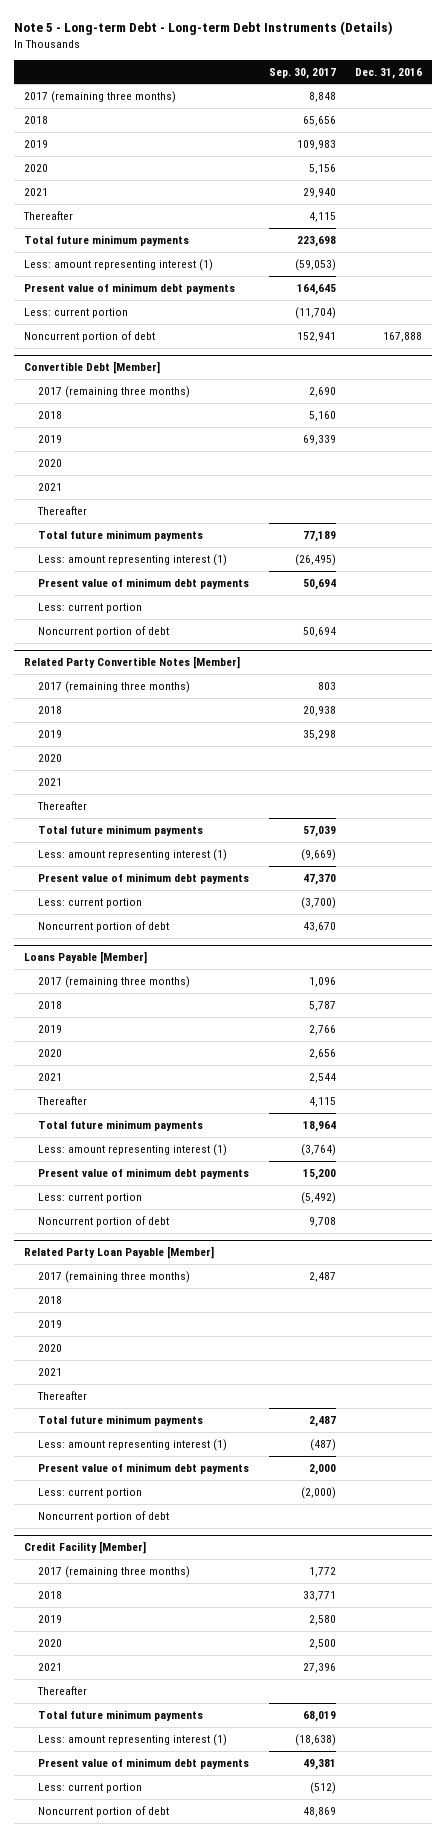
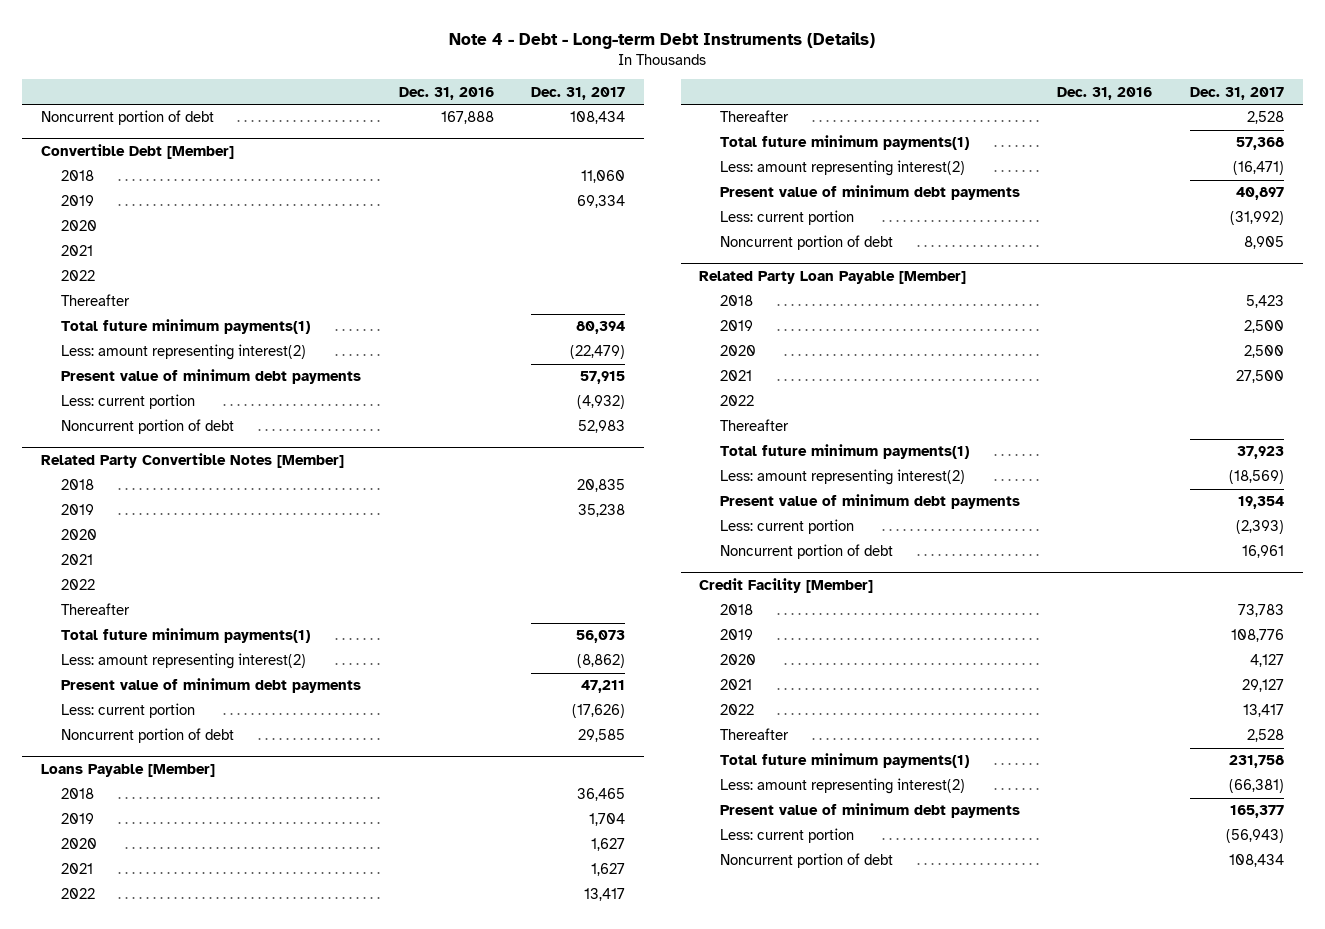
- Note 5 - Long-term Debt - Long-term Debt Instruments (Details)
+ Note 4 - Debt - Long-term Debt Instruments (Details)
- | Sep. 30, 2017 | Dec. 31, 2016
+ | Dec. 31, 2016 | Dec. 31, 2017
- 2017 (remaining three months) | 8,848 |
- 2018 | 65,656 |
- 2019 | 109,983 |
- 2020 | 5,156 |
- 2021 | 29,940 |
- Thereafter | 4,115 |
- Total future minimum payments | 223,698 |
- Less: amount representing interest (1) | (59,053) |
- Present value of minimum debt payments | 164,645 |
- Less: current portion | (11,704) |
@ Convertible Debt [Member]
- 2017 (remaining three months) | 2,690 |
+ 2022
- Total future minimum payments | 77,189 |
- Less: amount representing interest (1) | (26,495) |
+ Total future minimum payments(1) | | 80,394
+ Less: amount representing interest(2) | | (22,479)
@ Related Party Convertible Notes [Member]
- 2017 (remaining three months) | 803 |
+ 2022
- Total future minimum payments | 57,039 |
- Less: amount representing interest (1) | (9,669) |
+ Total future minimum payments(1) | | 56,073
+ Less: amount representing interest(2) | | (8,862)
@ Loans Payable [Member]
- 2017 (remaining three months) | 1,096 |
+ 2022 | | 13,417
- Total future minimum payments | 18,964 |
- Less: amount representing interest (1) | (3,764) |
+ Total future minimum payments(1) | | 57,368
+ Less: amount representing interest(2) | | (16,471)
@ Related Party Loan Payable [Member]
- 2017 (remaining three months) | 2,487 |
+ 2022
- Total future minimum payments | 2,487 |
- Less: amount representing interest (1) | (487) |
+ Total future minimum payments(1) | | 37,923
+ Less: amount representing interest(2) | | (18,569)
@ Credit Facility [Member]
- 2017 (remaining three months) | 1,772 |
+ 2022 | | 13,417
- Total future minimum payments | 68,019 |
- Less: amount representing interest (1) | (18,638) |
+ Total future minimum payments(1) | | 231,758
+ Less: amount representing interest(2) | | (66,381)

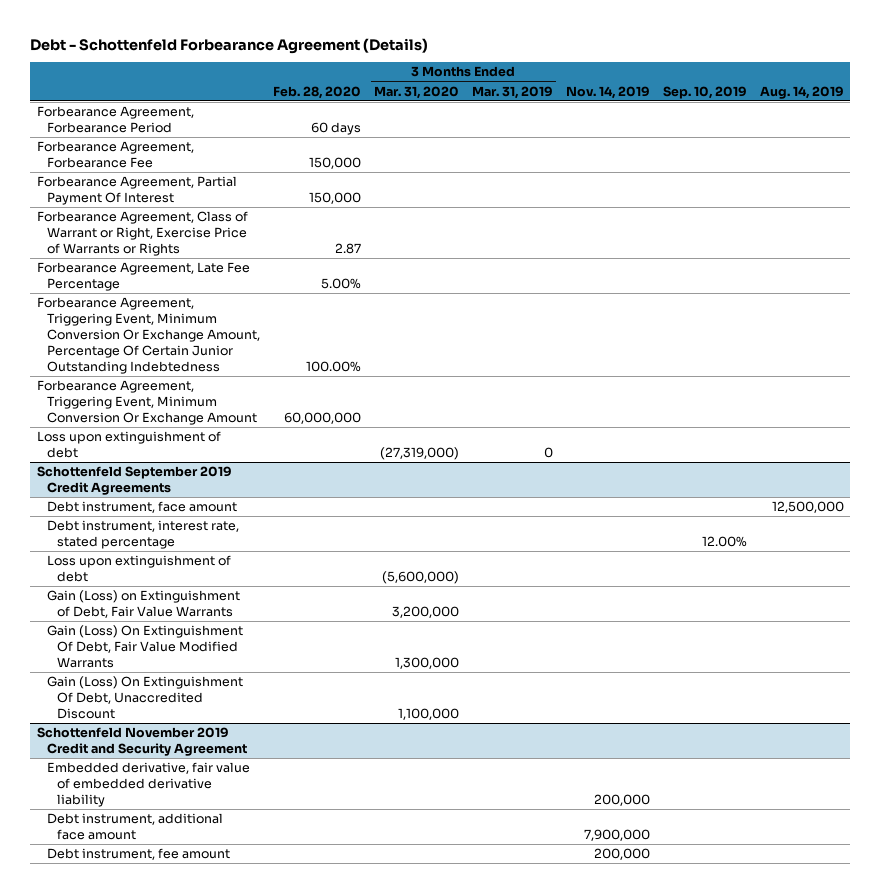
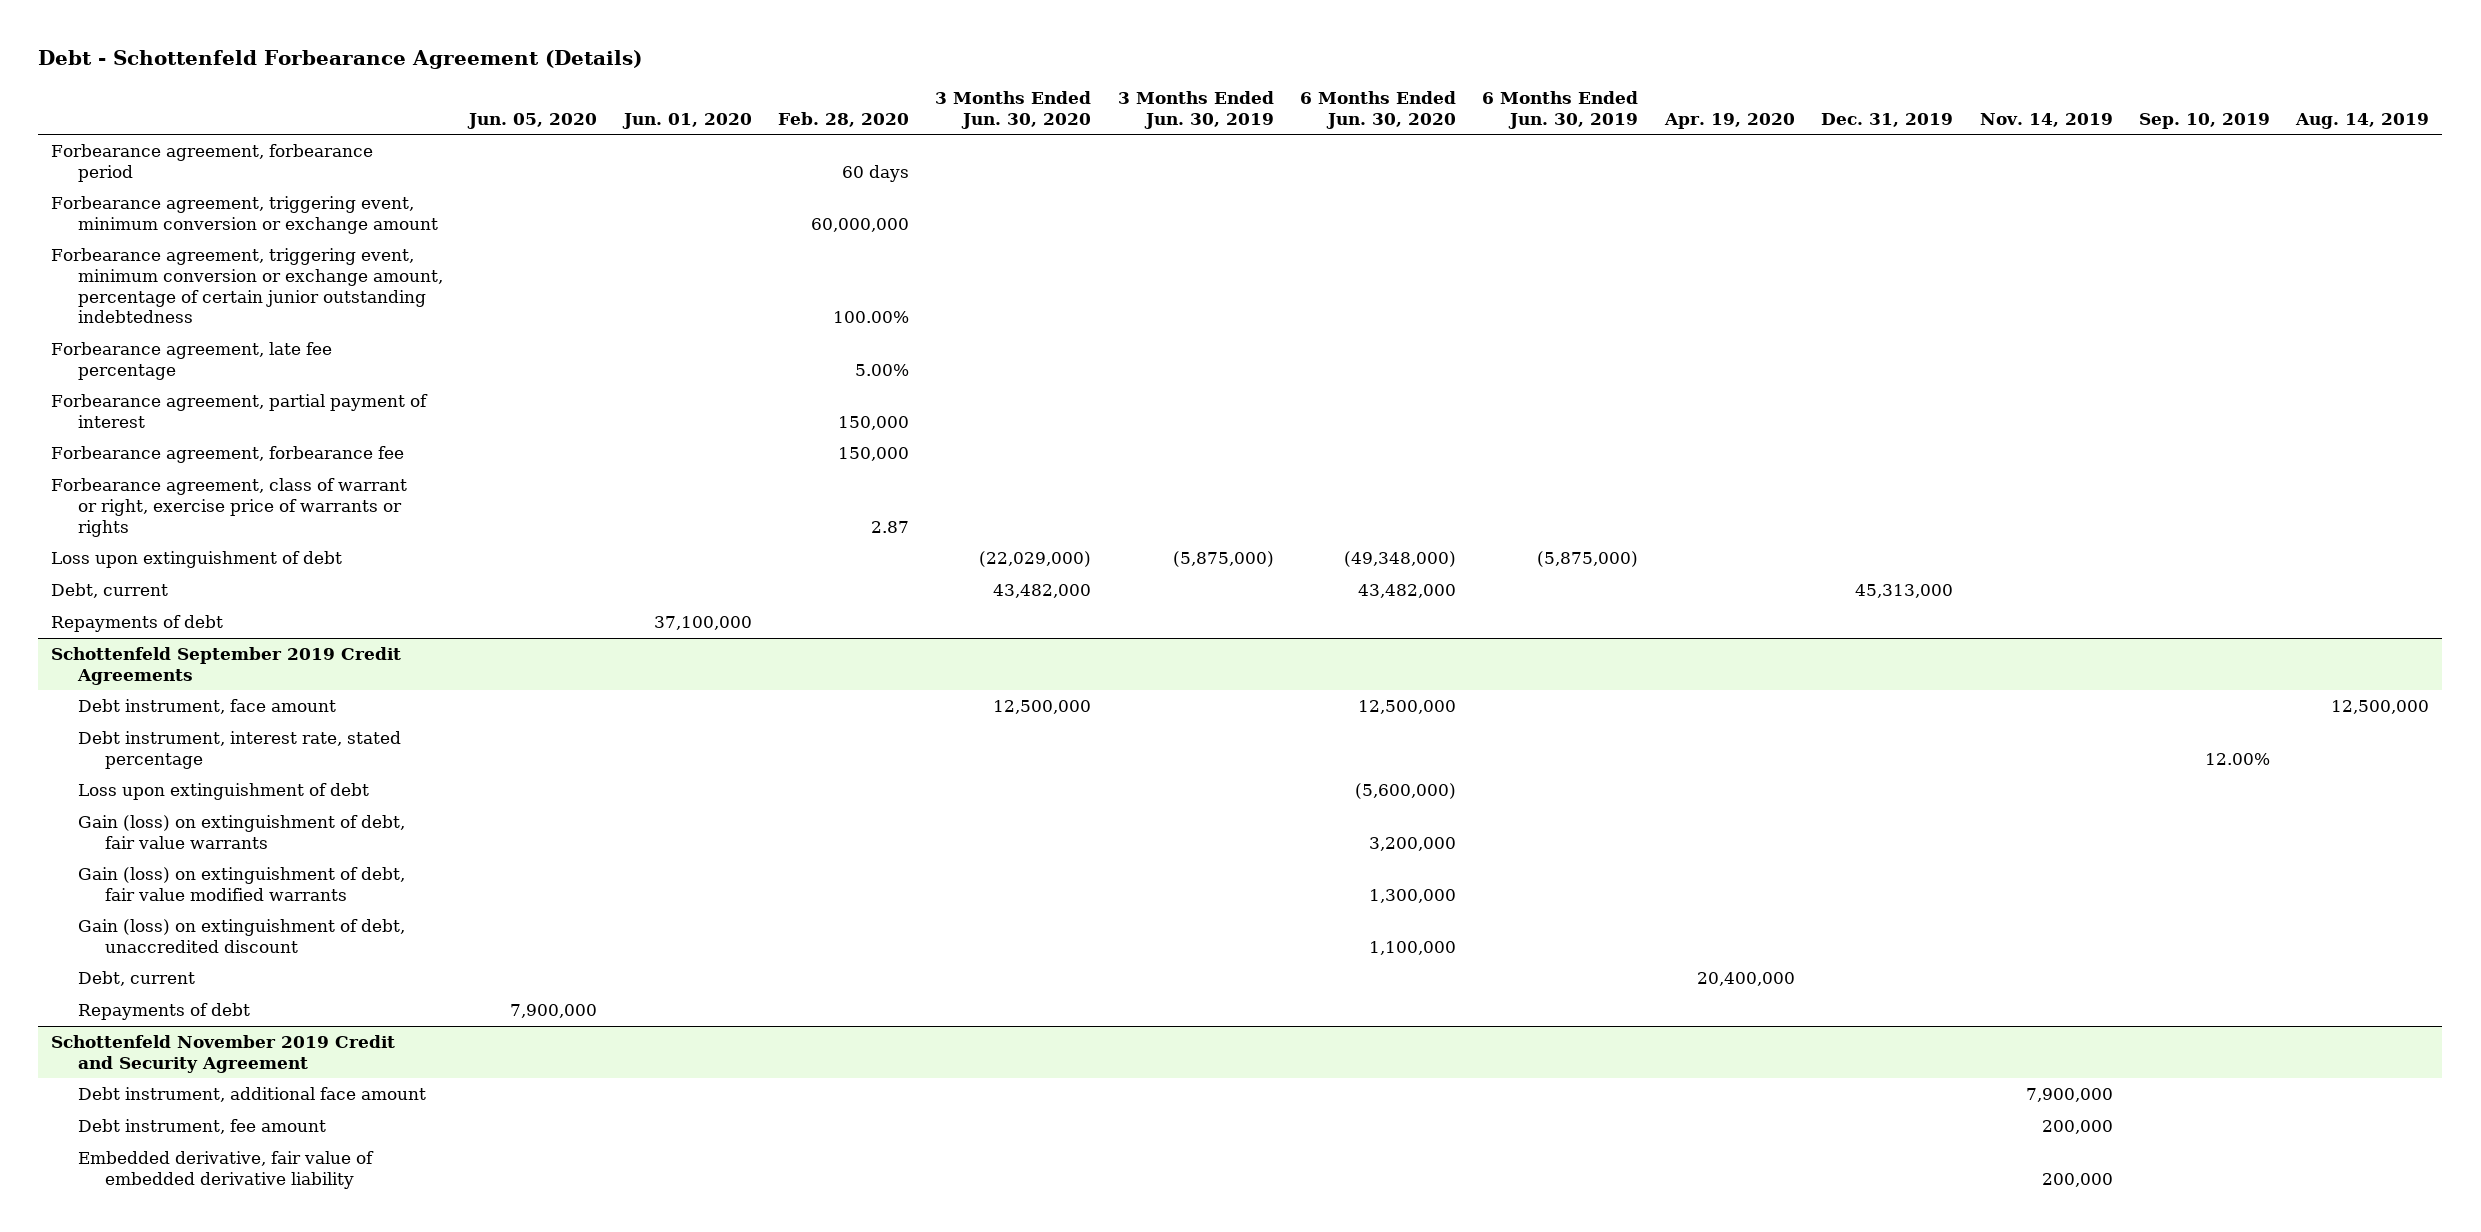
- | Feb. 28, 2020 | 3 Months Ended Mar. 31, 2020 | 3 Months Ended Mar. 31, 2019 | Nov. 14, 2019 | Sep. 10, 2019 | Aug. 14, 2019
+ | Jun. 05, 2020 | Jun. 01, 2020 | Feb. 28, 2020 | 3 Months Ended Jun. 30, 2020 | 3 Months Ended Jun. 30, 2019 | 6 Months Ended Jun. 30, 2020 | 6 Months Ended Jun. 30, 2019 | Apr. 19, 2020 | Dec. 31, 2019 | Nov. 14, 2019 | Sep. 10, 2019 | Aug. 14, 2019
- Forbearance Agreement, Forbearance Period | 60 days | | | | |
- Forbearance Agreement, Forbearance Fee | 150,000 | | | | |
- Forbearance Agreement, Partial Payment Of Interest | 150,000 | | | | |
- Forbearance Agreement, Class of Warrant or Right, Exercise Price of Warrants or Rights | 2.87 | | | | |
- Forbearance Agreement, Late Fee Percentage | 5.00% | | | | |
- Forbearance Agreement, Triggering Event, Minimum Conversion Or Exchange Amount, Percentage Of Certain Junior Outstanding Indebtedness | 100.00% | | | | |
- Forbearance Agreement, Triggering Event, Minimum Conversion Or Exchange Amount | 60,000,000 | | | | |
+ Forbearance agreement, forbearance period | | | 60 days | | | | | | | | |
+ Forbearance agreement, triggering event, minimum conversion or exchange amount | | | 60,000,000 | | | | | | | | |
+ Forbearance agreement, triggering event, minimum conversion or exchange amount, percentage of certain junior outstanding indebtedness | | | 100.00% | | | | | | | | |
+ Forbearance agreement, late fee percentage | | | 5.00% | | | | | | | | |
+ Forbearance agreement, partial payment of interest | | | 150,000 | | | | | | | | |
+ Forbearance agreement, forbearance fee | | | 150,000 | | | | | | | | |
+ Forbearance agreement, class of warrant or right, exercise price of warrants or rights | | | 2.87 | | | | | | | | |
+ Debt, current | | | | 43,482,000 | | 43,482,000 | | | 45,313,000 | | |
+ Repayments of debt | | 37,100,000 | | | | | | | | | |
@ Schottenfeld September 2019 Credit Agreements
- Gain (Loss) on Extinguishment of Debt, Fair Value Warrants | | 3,200,000 | | | |
- Gain (Loss) On Extinguishment Of Debt, Fair Value Modified Warrants | | 1,300,000 | | | |
- Gain (Loss) On Extinguishment Of Debt, Unaccredited Discount | | 1,100,000 | | | |
+ Gain (loss) on extinguishment of debt, fair value warrants | | | | | | 3,200,000 | | | | | |
+ Gain (loss) on extinguishment of debt, fair value modified warrants | | | | | | 1,300,000 | | | | | |
+ Gain (loss) on extinguishment of debt, unaccredited discount | | | | | | 1,100,000 | | | | | |
+ Debt, current | | | | | | | | 20,400,000 | | | |
+ Repayments of debt | 7,900,000 | | | | | | | | | | |
@ Schottenfeld November 2019 Credit and Security Agreement
moved down: Embedded derivative, fair value of embedded derivative liability | | | | | | | | | | 200,000 | |

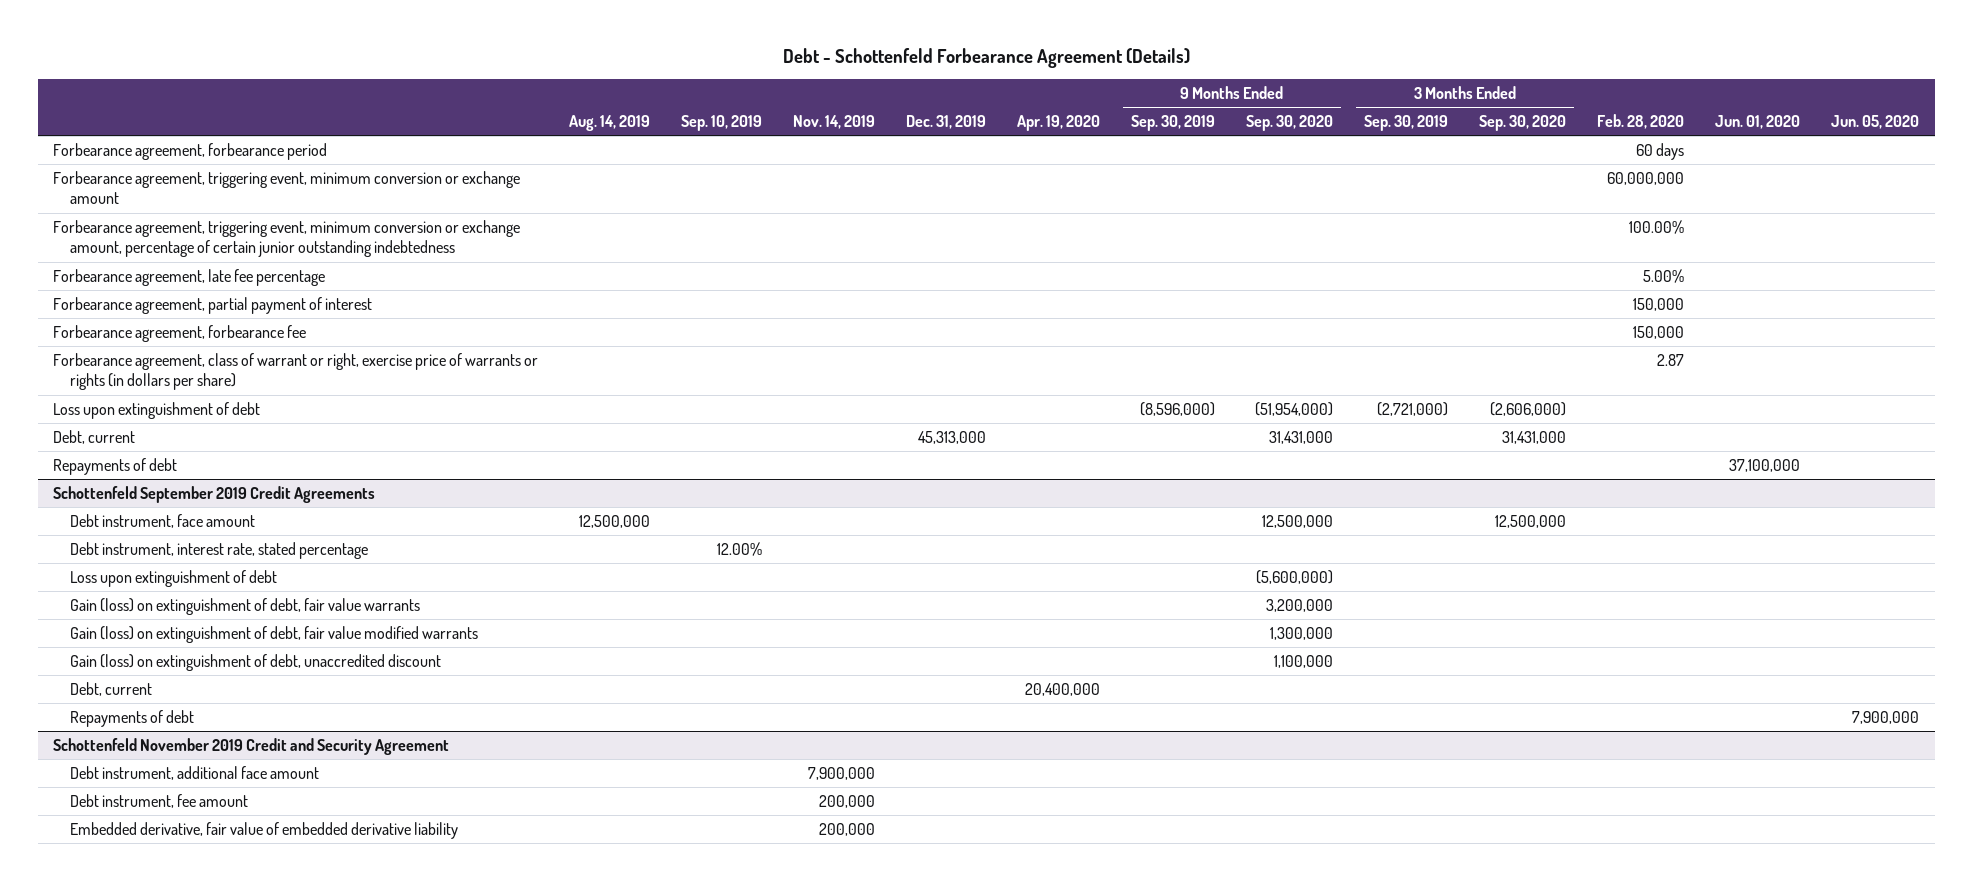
- | Jun. 05, 2020 | Jun. 01, 2020 | Feb. 28, 2020 | 3 Months Ended Jun. 30, 2020 | 3 Months Ended Jun. 30, 2019 | 6 Months Ended Jun. 30, 2020 | 6 Months Ended Jun. 30, 2019 | Apr. 19, 2020 | Dec. 31, 2019 | Nov. 14, 2019 | Sep. 10, 2019 | Aug. 14, 2019
+ | Aug. 14, 2019 | Sep. 10, 2019 | Nov. 14, 2019 | Dec. 31, 2019 | Apr. 19, 2020 | 9 Months Ended Sep. 30, 2019 | 9 Months Ended Sep. 30, 2020 | 3 Months Ended Sep. 30, 2019 | 3 Months Ended Sep. 30, 2020 | Feb. 28, 2020 | Jun. 01, 2020 | Jun. 05, 2020
- Forbearance agreement, class of warrant or right, exercise price of warrants or rights | | | 2.87 | | | | | | | | |
+ Forbearance agreement, class of warrant or right, exercise price of warrants or rights (in dollars per share) | | | | | | | | | | 2.87 | |

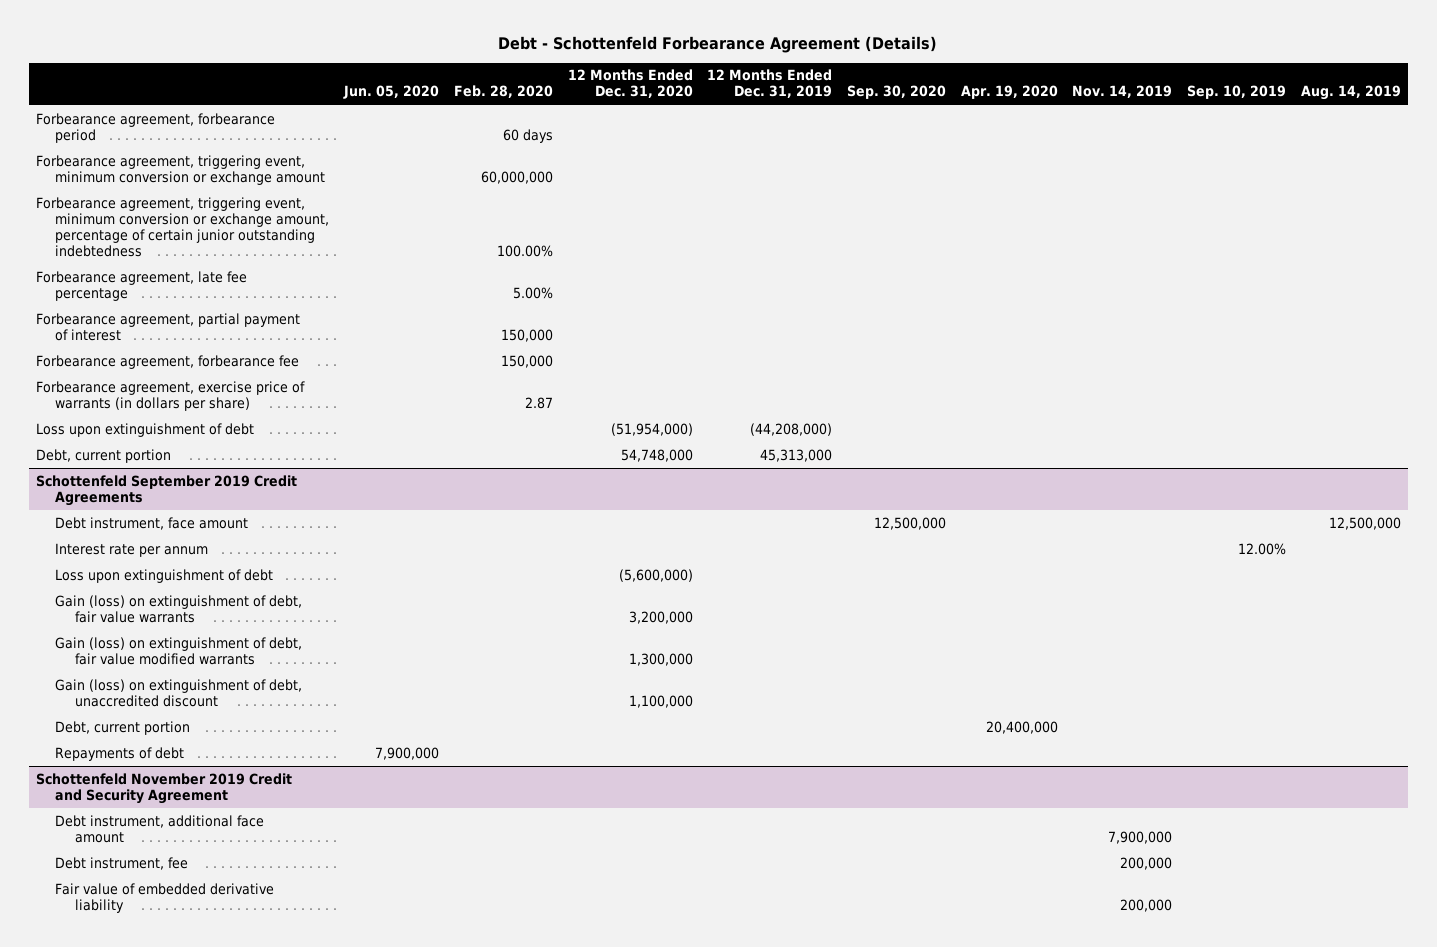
- | Aug. 14, 2019 | Sep. 10, 2019 | Nov. 14, 2019 | Dec. 31, 2019 | Apr. 19, 2020 | 9 Months Ended Sep. 30, 2019 | 9 Months Ended Sep. 30, 2020 | 3 Months Ended Sep. 30, 2019 | 3 Months Ended Sep. 30, 2020 | Feb. 28, 2020 | Jun. 01, 2020 | Jun. 05, 2020
+ | Jun. 05, 2020 | Feb. 28, 2020 | 12 Months Ended Dec. 31, 2020 | 12 Months Ended Dec. 31, 2019 | Sep. 30, 2020 | Apr. 19, 2020 | Nov. 14, 2019 | Sep. 10, 2019 | Aug. 14, 2019
- Forbearance agreement, class of warrant or right, exercise price of warrants or rights (in dollars per share) | | | | | | | | | | 2.87 | |
+ Forbearance agreement, exercise price of warrants (in dollars per share) | | 2.87 | | | | | | |
- Debt, current | | | | 45,313,000 | | | 31,431,000 | | 31,431,000 | | |
- Repayments of debt | | | | | | | | | | | 37,100,000 |
+ Debt, current portion | | | 54,748,000 | 45,313,000 | | | | |
@ Schottenfeld September 2019 Credit Agreements
- Debt instrument, interest rate, stated percentage | | 12.00% | | | | | | | | | |
+ Interest rate per annum | | | | | | | | 12.00% |
- Debt, current | | | | | 20,400,000 | | | | | | |
+ Debt, current portion | | | | | | 20,400,000 | | |
@ Schottenfeld November 2019 Credit and Security Agreement
- Debt instrument, fee amount | | | 200,000 | | | | | | | | |
- Embedded derivative, fair value of embedded derivative liability | | | 200,000 | | | | | | | | |
+ Debt instrument, fee | | | | | | | 200,000 | |
+ Fair value of embedded derivative liability | | | | | | | 200,000 | |

